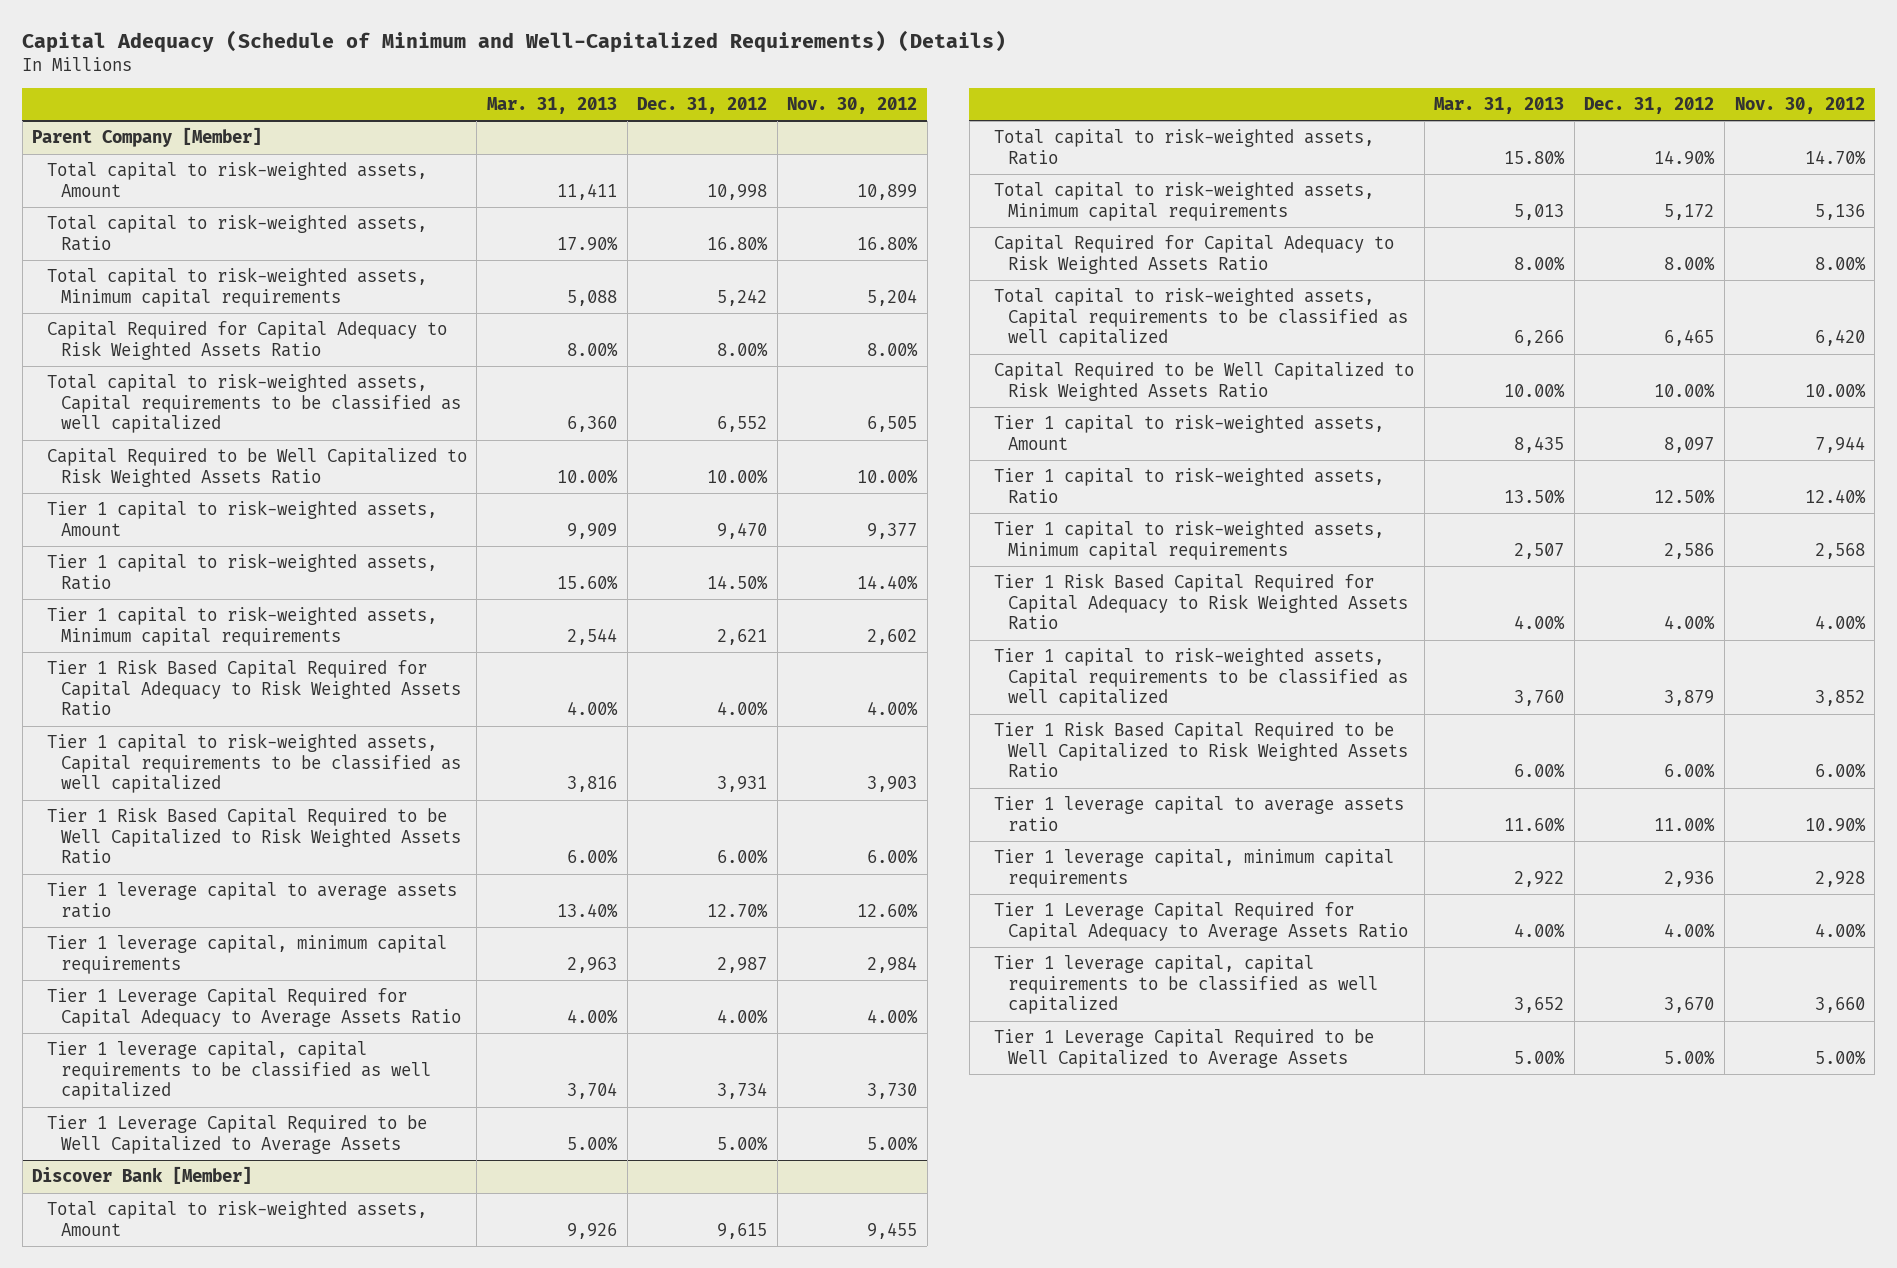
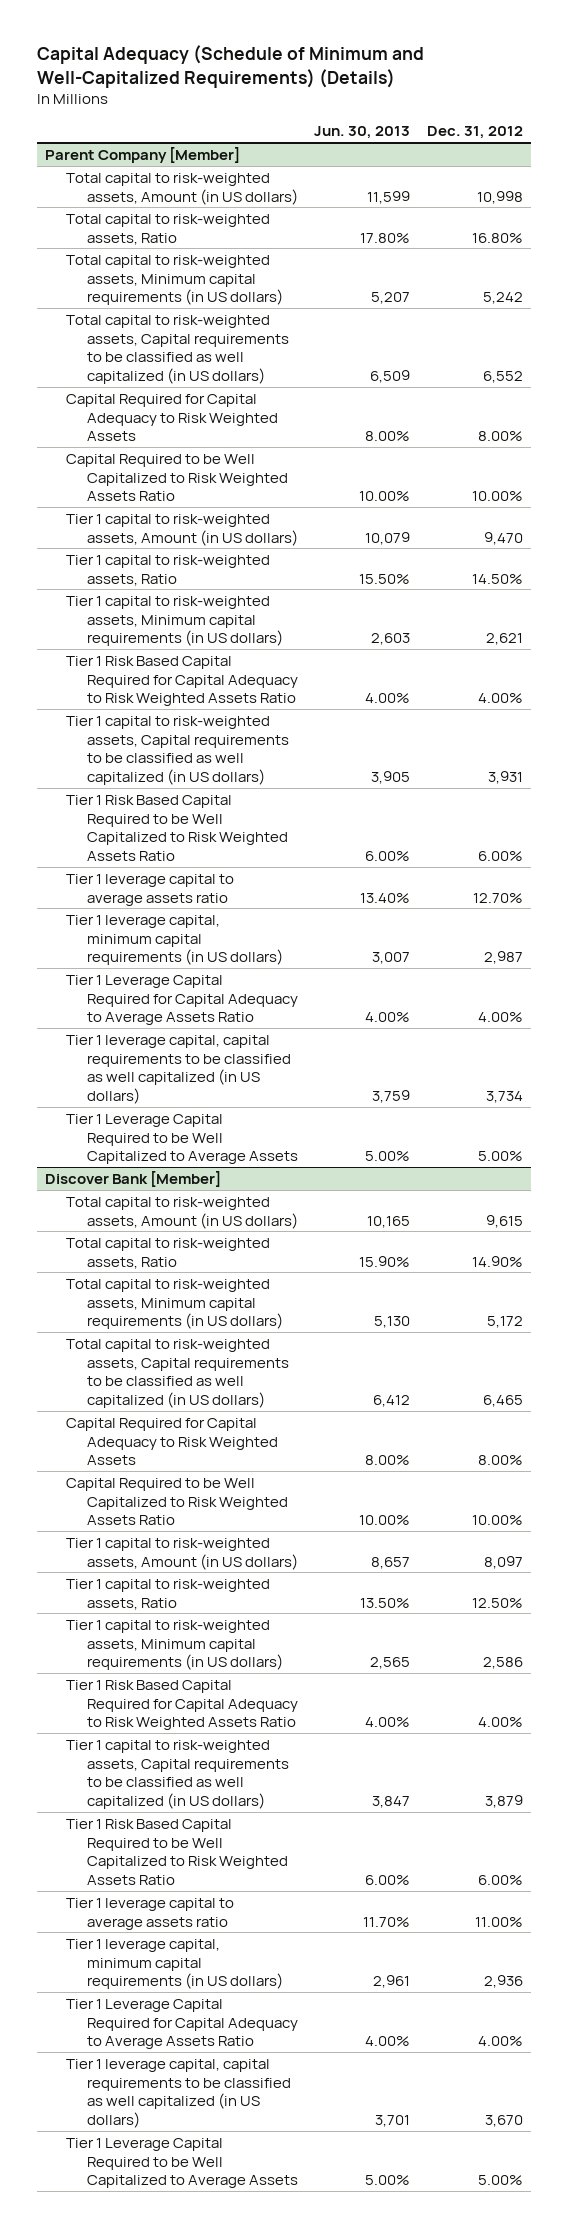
- | Mar. 31, 2013 | Dec. 31, 2012 | Nov. 30, 2012
+ | Jun. 30, 2013 | Dec. 31, 2012
@ Parent Company [Member]
- Total capital to risk-weighted assets, Amount | 11,411 | 10,998 | 10,899
+ Total capital to risk-weighted assets, Amount (in US dollars) | 11,599 | 10,998
- Total capital to risk-weighted assets, Minimum capital requirements | 5,088 | 5,242 | 5,204
- Capital Required for Capital Adequacy to Risk Weighted Assets Ratio | 8.00% | 8.00% | 8.00%
- Total capital to risk-weighted assets, Capital requirements to be classified as well capitalized | 6,360 | 6,552 | 6,505
+ Total capital to risk-weighted assets, Minimum capital requirements (in US dollars) | 5,207 | 5,242
+ Total capital to risk-weighted assets, Capital requirements to be classified as well capitalized (in US dollars) | 6,509 | 6,552
+ Capital Required for Capital Adequacy to Risk Weighted Assets | 8.00% | 8.00%
- Tier 1 capital to risk-weighted assets, Amount | 9,909 | 9,470 | 9,377
+ Tier 1 capital to risk-weighted assets, Amount (in US dollars) | 10,079 | 9,470
- Tier 1 capital to risk-weighted assets, Minimum capital requirements | 2,544 | 2,621 | 2,602
+ Tier 1 capital to risk-weighted assets, Minimum capital requirements (in US dollars) | 2,603 | 2,621
- Tier 1 capital to risk-weighted assets, Capital requirements to be classified as well capitalized | 3,816 | 3,931 | 3,903
+ Tier 1 capital to risk-weighted assets, Capital requirements to be classified as well capitalized (in US dollars) | 3,905 | 3,931
- Tier 1 leverage capital, minimum capital requirements | 2,963 | 2,987 | 2,984
+ Tier 1 leverage capital, minimum capital requirements (in US dollars) | 3,007 | 2,987
- Tier 1 leverage capital, capital requirements to be classified as well capitalized | 3,704 | 3,734 | 3,730
+ Tier 1 leverage capital, capital requirements to be classified as well capitalized (in US dollars) | 3,759 | 3,734
@ Discover Bank [Member]
- Total capital to risk-weighted assets, Amount | 9,926 | 9,615 | 9,455
+ Total capital to risk-weighted assets, Amount (in US dollars) | 10,165 | 9,615
- Total capital to risk-weighted assets, Minimum capital requirements | 5,013 | 5,172 | 5,136
- Capital Required for Capital Adequacy to Risk Weighted Assets Ratio | 8.00% | 8.00% | 8.00%
- Total capital to risk-weighted assets, Capital requirements to be classified as well capitalized | 6,266 | 6,465 | 6,420
+ Total capital to risk-weighted assets, Minimum capital requirements (in US dollars) | 5,130 | 5,172
+ Total capital to risk-weighted assets, Capital requirements to be classified as well capitalized (in US dollars) | 6,412 | 6,465
+ Capital Required for Capital Adequacy to Risk Weighted Assets | 8.00% | 8.00%
- Tier 1 capital to risk-weighted assets, Amount | 8,435 | 8,097 | 7,944
+ Tier 1 capital to risk-weighted assets, Amount (in US dollars) | 8,657 | 8,097
- Tier 1 capital to risk-weighted assets, Minimum capital requirements | 2,507 | 2,586 | 2,568
+ Tier 1 capital to risk-weighted assets, Minimum capital requirements (in US dollars) | 2,565 | 2,586
- Tier 1 capital to risk-weighted assets, Capital requirements to be classified as well capitalized | 3,760 | 3,879 | 3,852
+ Tier 1 capital to risk-weighted assets, Capital requirements to be classified as well capitalized (in US dollars) | 3,847 | 3,879
- Tier 1 leverage capital, minimum capital requirements | 2,922 | 2,936 | 2,928
+ Tier 1 leverage capital, minimum capital requirements (in US dollars) | 2,961 | 2,936
- Tier 1 leverage capital, capital requirements to be classified as well capitalized | 3,652 | 3,670 | 3,660
+ Tier 1 leverage capital, capital requirements to be classified as well capitalized (in US dollars) | 3,701 | 3,670

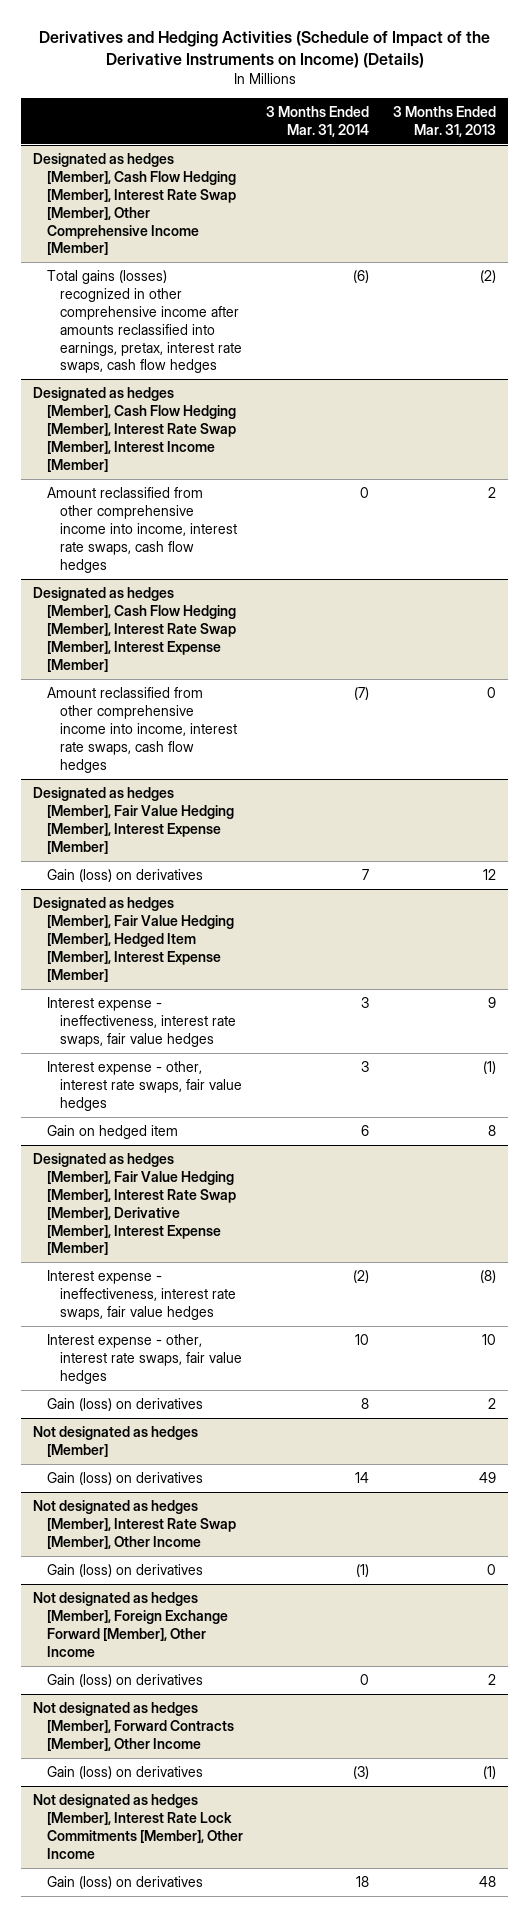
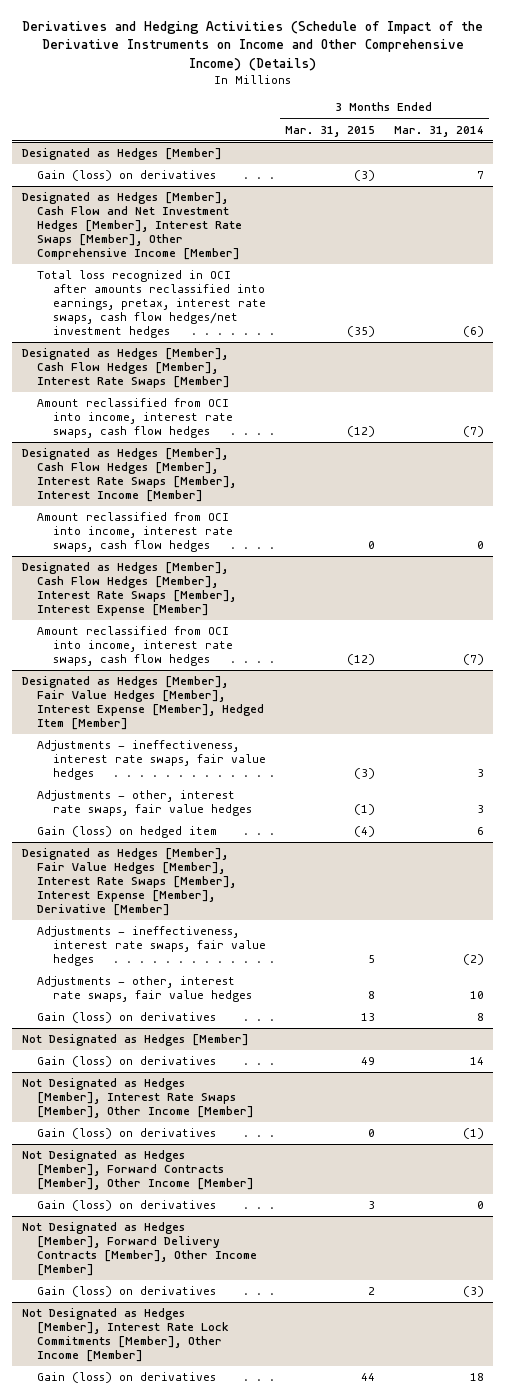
- Derivatives and Hedging Activities (Schedule of Impact of the Derivative Instruments on Income) (Details)
+ Derivatives and Hedging Activities (Schedule of Impact of the Derivative Instruments on Income and Other Comprehensive Income) (Details)
- | 3 Months Ended Mar. 31, 2014 | 3 Months Ended Mar. 31, 2013
+ | 3 Months Ended Mar. 31, 2015 | 3 Months Ended Mar. 31, 2014
- Designated as hedges [Member], Cash Flow Hedging [Member], Interest Rate Swap [Member], Other Comprehensive Income [Member]
- Total gains (losses) recognized in other comprehensive income after amounts reclassified into earnings, pretax, interest rate swaps, cash flow hedges | (6) | (2)
- Designated as hedges [Member], Cash Flow Hedging [Member], Interest Rate Swap [Member], Interest Income [Member]
- Amount reclassified from other comprehensive income into income, interest rate swaps, cash flow hedges | 0 | 2
- Designated as hedges [Member], Cash Flow Hedging [Member], Interest Rate Swap [Member], Interest Expense [Member]
- Amount reclassified from other comprehensive income into income, interest rate swaps, cash flow hedges | (7) | 0
- Designated as hedges [Member], Fair Value Hedging [Member], Interest Expense [Member]
+ Designated as Hedges [Member]
- Designated as hedges [Member], Fair Value Hedging [Member], Hedged Item [Member], Interest Expense [Member]
- Interest expense - ineffectiveness, interest rate swaps, fair value hedges | 3 | 9
- Interest expense - other, interest rate swaps, fair value hedges | 3 | (1)
- Gain on hedged item | 6 | 8
- Designated as hedges [Member], Fair Value Hedging [Member], Interest Rate Swap [Member], Derivative [Member], Interest Expense [Member]
- Interest expense - ineffectiveness, interest rate swaps, fair value hedges | (2) | (8)
- Interest expense - other, interest rate swaps, fair value hedges | 10 | 10
+ Designated as Hedges [Member], Cash Flow and Net Investment Hedges [Member], Interest Rate Swaps [Member], Other Comprehensive Income [Member]
+ Total loss recognized in OCI after amounts reclassified into earnings, pretax, interest rate swaps, cash flow hedges/net investment hedges | (35) | (6)
+ Designated as Hedges [Member], Cash Flow Hedges [Member], Interest Rate Swaps [Member]
+ Amount reclassified from OCI into income, interest rate swaps, cash flow hedges | (12) | (7)
+ Designated as Hedges [Member], Cash Flow Hedges [Member], Interest Rate Swaps [Member], Interest Income [Member]
+ Amount reclassified from OCI into income, interest rate swaps, cash flow hedges | 0 | 0
+ Designated as Hedges [Member], Cash Flow Hedges [Member], Interest Rate Swaps [Member], Interest Expense [Member]
+ Amount reclassified from OCI into income, interest rate swaps, cash flow hedges | (12) | (7)
+ Designated as Hedges [Member], Fair Value Hedges [Member], Interest Expense [Member], Hedged Item [Member]
+ Adjustments - ineffectiveness, interest rate swaps, fair value hedges | (3) | 3
+ Adjustments - other, interest rate swaps, fair value hedges | (1) | 3
+ Gain (loss) on hedged item | (4) | 6
+ Designated as Hedges [Member], Fair Value Hedges [Member], Interest Rate Swaps [Member], Interest Expense [Member], Derivative [Member]
+ Adjustments - ineffectiveness, interest rate swaps, fair value hedges | 5 | (2)
+ Adjustments - other, interest rate swaps, fair value hedges | 8 | 10
- Not designated as hedges [Member]
+ Not Designated as Hedges [Member]
- Not designated as hedges [Member], Interest Rate Swap [Member], Other Income
+ Not Designated as Hedges [Member], Interest Rate Swaps [Member], Other Income [Member]
- Not designated as hedges [Member], Foreign Exchange Forward [Member], Other Income
+ Not Designated as Hedges [Member], Forward Contracts [Member], Other Income [Member]
- Not designated as hedges [Member], Forward Contracts [Member], Other Income
+ Not Designated as Hedges [Member], Forward Delivery Contracts [Member], Other Income [Member]
- Not designated as hedges [Member], Interest Rate Lock Commitments [Member], Other Income
+ Not Designated as Hedges [Member], Interest Rate Lock Commitments [Member], Other Income [Member]

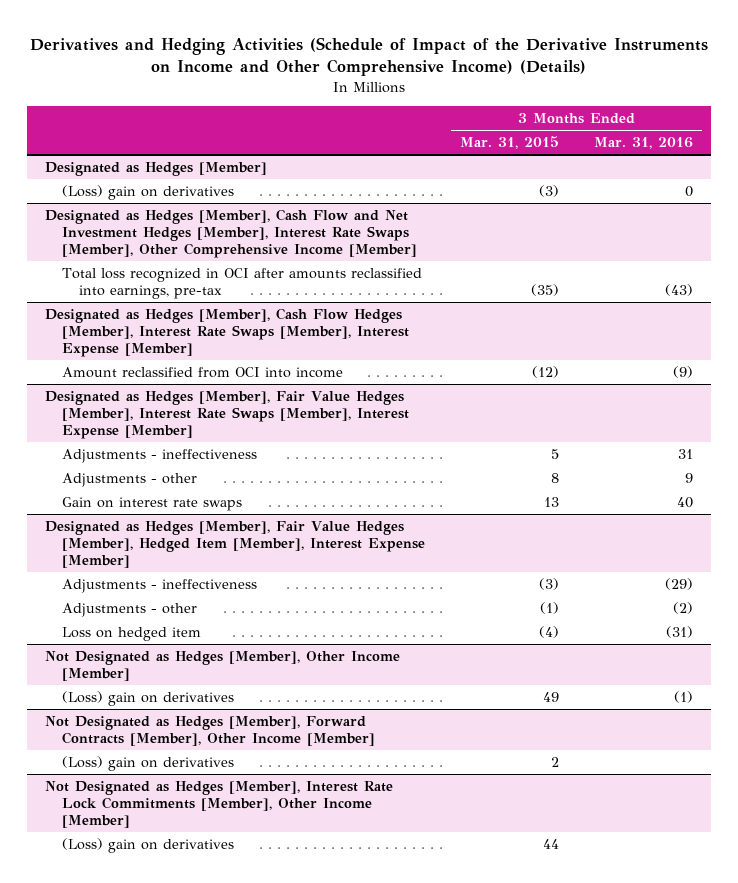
- | 3 Months Ended Mar. 31, 2015 | 3 Months Ended Mar. 31, 2014
+ | 3 Months Ended Mar. 31, 2015 | 3 Months Ended Mar. 31, 2016
@ Designated as Hedges [Member]
- Gain (loss) on derivatives | (3) | 7
+ (Loss) gain on derivatives | (3) | 0
@ Designated as Hedges [Member], Cash Flow and Net Investment Hedges [Member], Interest Rate Swaps [Member], Other Comprehensive Income [Member]
- Total loss recognized in OCI after amounts reclassified into earnings, pretax, interest rate swaps, cash flow hedges/net investment hedges | (35) | (6)
- Designated as Hedges [Member], Cash Flow Hedges [Member], Interest Rate Swaps [Member]
- Amount reclassified from OCI into income, interest rate swaps, cash flow hedges | (12) | (7)
- Designated as Hedges [Member], Cash Flow Hedges [Member], Interest Rate Swaps [Member], Interest Income [Member]
- Amount reclassified from OCI into income, interest rate swaps, cash flow hedges | 0 | 0
@ Designated as Hedges [Member], Cash Flow and Net Investment Hedges [Member], Interest Rate Swaps [Member], Other Comprehensive Income [Member]
+ Total loss recognized in OCI after amounts reclassified into earnings, pre-tax | (35) | (43)
@ Designated as Hedges [Member], Cash Flow Hedges [Member], Interest Rate Swaps [Member], Interest Expense [Member]
- Amount reclassified from OCI into income, interest rate swaps, cash flow hedges | (12) | (7)
- Designated as Hedges [Member], Fair Value Hedges [Member], Interest Expense [Member], Hedged Item [Member]
- Adjustments - ineffectiveness, interest rate swaps, fair value hedges | (3) | 3
- Adjustments - other, interest rate swaps, fair value hedges | (1) | 3
- Gain (loss) on hedged item | (4) | 6
- Designated as Hedges [Member], Fair Value Hedges [Member], Interest Rate Swaps [Member], Interest Expense [Member], Derivative [Member]
- Adjustments - ineffectiveness, interest rate swaps, fair value hedges | 5 | (2)
- Adjustments - other, interest rate swaps, fair value hedges | 8 | 10
- Gain (loss) on derivatives | 13 | 8
- Not Designated as Hedges [Member]
- Gain (loss) on derivatives | 49 | 14
- Not Designated as Hedges [Member], Interest Rate Swaps [Member], Other Income [Member]
- Gain (loss) on derivatives | 0 | (1)
@ Designated as Hedges [Member], Cash Flow Hedges [Member], Interest Rate Swaps [Member], Interest Expense [Member]
+ Amount reclassified from OCI into income | (12) | (9)
+ Designated as Hedges [Member], Fair Value Hedges [Member], Interest Rate Swaps [Member], Interest Expense [Member]
+ Adjustments - ineffectiveness | 5 | 31
+ Adjustments - other | 8 | 9
+ Gain on interest rate swaps | 13 | 40
+ Designated as Hedges [Member], Fair Value Hedges [Member], Hedged Item [Member], Interest Expense [Member]
+ Adjustments - ineffectiveness | (3) | (29)
+ Adjustments - other | (1) | (2)
+ Loss on hedged item | (4) | (31)
+ Not Designated as Hedges [Member], Other Income [Member]
+ (Loss) gain on derivatives | 49 | (1)
@ Not Designated as Hedges [Member], Forward Contracts [Member], Other Income [Member]
- Gain (loss) on derivatives | 3 | 0
- Not Designated as Hedges [Member], Forward Delivery Contracts [Member], Other Income [Member]
- Gain (loss) on derivatives | 2 | (3)
@ Not Designated as Hedges [Member], Forward Contracts [Member], Other Income [Member]
+ (Loss) gain on derivatives | 2 |
@ Not Designated as Hedges [Member], Interest Rate Lock Commitments [Member], Other Income [Member]
- Gain (loss) on derivatives | 44 | 18
+ (Loss) gain on derivatives | 44 |

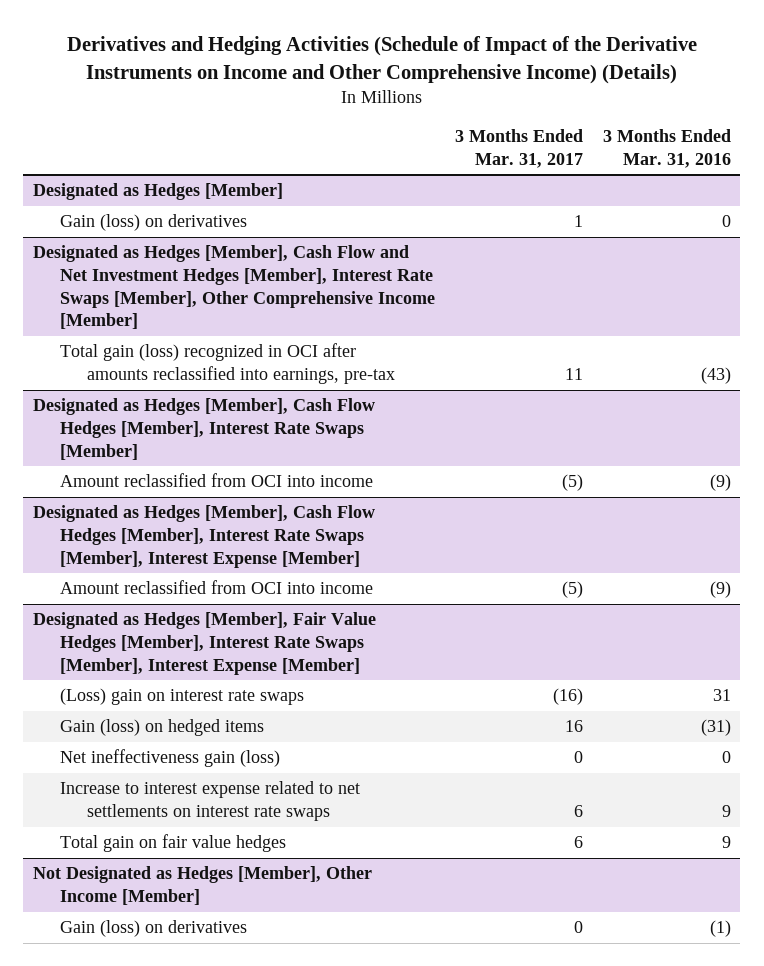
- | 3 Months Ended Mar. 31, 2015 | 3 Months Ended Mar. 31, 2016
+ | 3 Months Ended Mar. 31, 2017 | 3 Months Ended Mar. 31, 2016
@ Designated as Hedges [Member]
- (Loss) gain on derivatives | (3) | 0
+ Gain (loss) on derivatives | 1 | 0
@ Designated as Hedges [Member], Cash Flow and Net Investment Hedges [Member], Interest Rate Swaps [Member], Other Comprehensive Income [Member]
- Total loss recognized in OCI after amounts reclassified into earnings, pre-tax | (35) | (43)
+ Total gain (loss) recognized in OCI after amounts reclassified into earnings, pre-tax | 11 | (43)
+ Designated as Hedges [Member], Cash Flow Hedges [Member], Interest Rate Swaps [Member]
+ Amount reclassified from OCI into income | (5) | (9)
@ Designated as Hedges [Member], Fair Value Hedges [Member], Interest Rate Swaps [Member], Interest Expense [Member]
- Adjustments - ineffectiveness | 5 | 31
- Adjustments - other | 8 | 9
- Gain on interest rate swaps | 13 | 40
- Designated as Hedges [Member], Fair Value Hedges [Member], Hedged Item [Member], Interest Expense [Member]
- Adjustments - ineffectiveness | (3) | (29)
- Adjustments - other | (1) | (2)
- Loss on hedged item | (4) | (31)
@ Designated as Hedges [Member], Fair Value Hedges [Member], Interest Rate Swaps [Member], Interest Expense [Member]
+ (Loss) gain on interest rate swaps | (16) | 31
+ Gain (loss) on hedged items | 16 | (31)
+ Net ineffectiveness gain (loss) | 0 | 0
+ Increase to interest expense related to net settlements on interest rate swaps | 6 | 9
+ Total gain on fair value hedges | 6 | 9
@ Not Designated as Hedges [Member], Other Income [Member]
- (Loss) gain on derivatives | 49 | (1)
- Not Designated as Hedges [Member], Forward Contracts [Member], Other Income [Member]
- (Loss) gain on derivatives | 2 |
- Not Designated as Hedges [Member], Interest Rate Lock Commitments [Member], Other Income [Member]
- (Loss) gain on derivatives | 44 |
@ Not Designated as Hedges [Member], Other Income [Member]
+ Gain (loss) on derivatives | 0 | (1)

